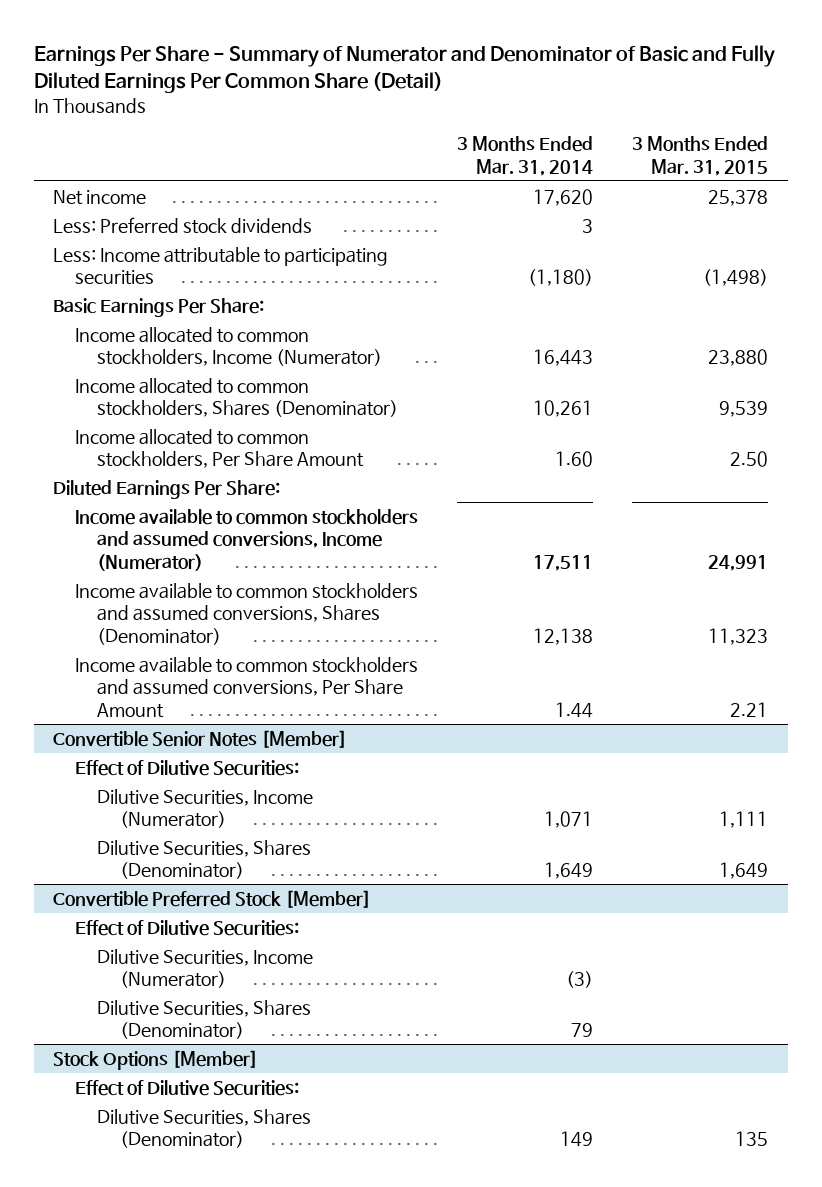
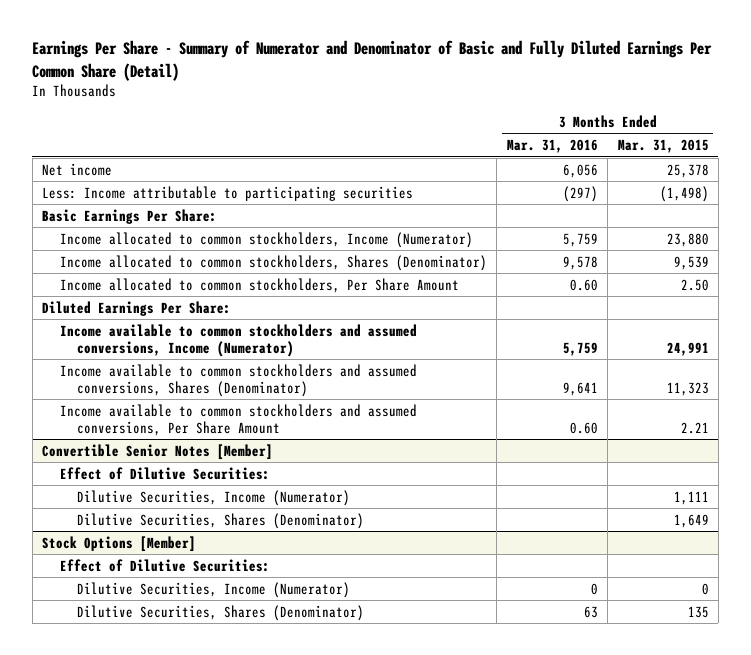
- | 3 Months Ended Mar. 31, 2014 | 3 Months Ended Mar. 31, 2015
+ | 3 Months Ended Mar. 31, 2016 | 3 Months Ended Mar. 31, 2015
- Less: Preferred stock dividends | 3 |
- Convertible Preferred Stock [Member]
- Effect of Dilutive Securities:
- Dilutive Securities, Income (Numerator) | (3) |
- Dilutive Securities, Shares (Denominator) | 79 |
@ Stock Options [Member]
+ Dilutive Securities, Income (Numerator) | 0 | 0

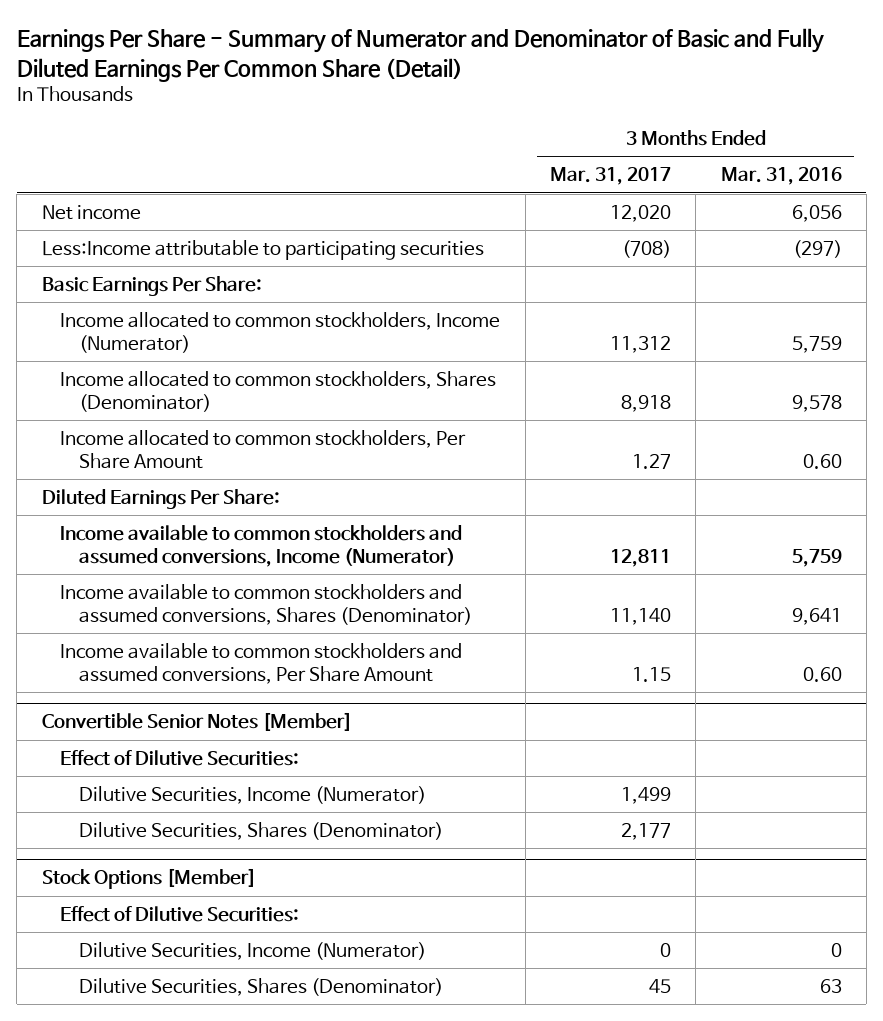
- | 3 Months Ended Mar. 31, 2016 | 3 Months Ended Mar. 31, 2015
+ | 3 Months Ended Mar. 31, 2017 | 3 Months Ended Mar. 31, 2016
- Less: Income attributable to participating securities | (297) | (1,498)
+ Less:Income attributable to participating securities | (708) | (297)

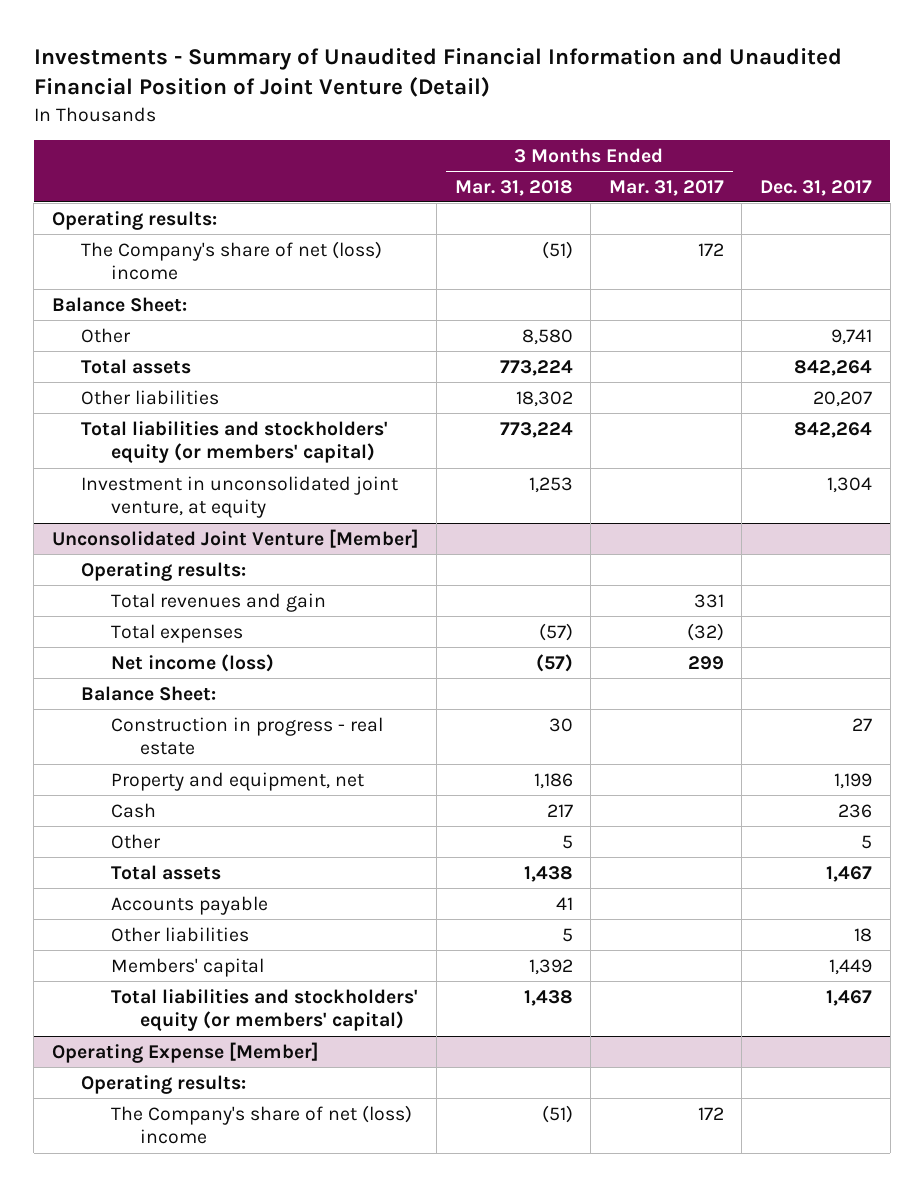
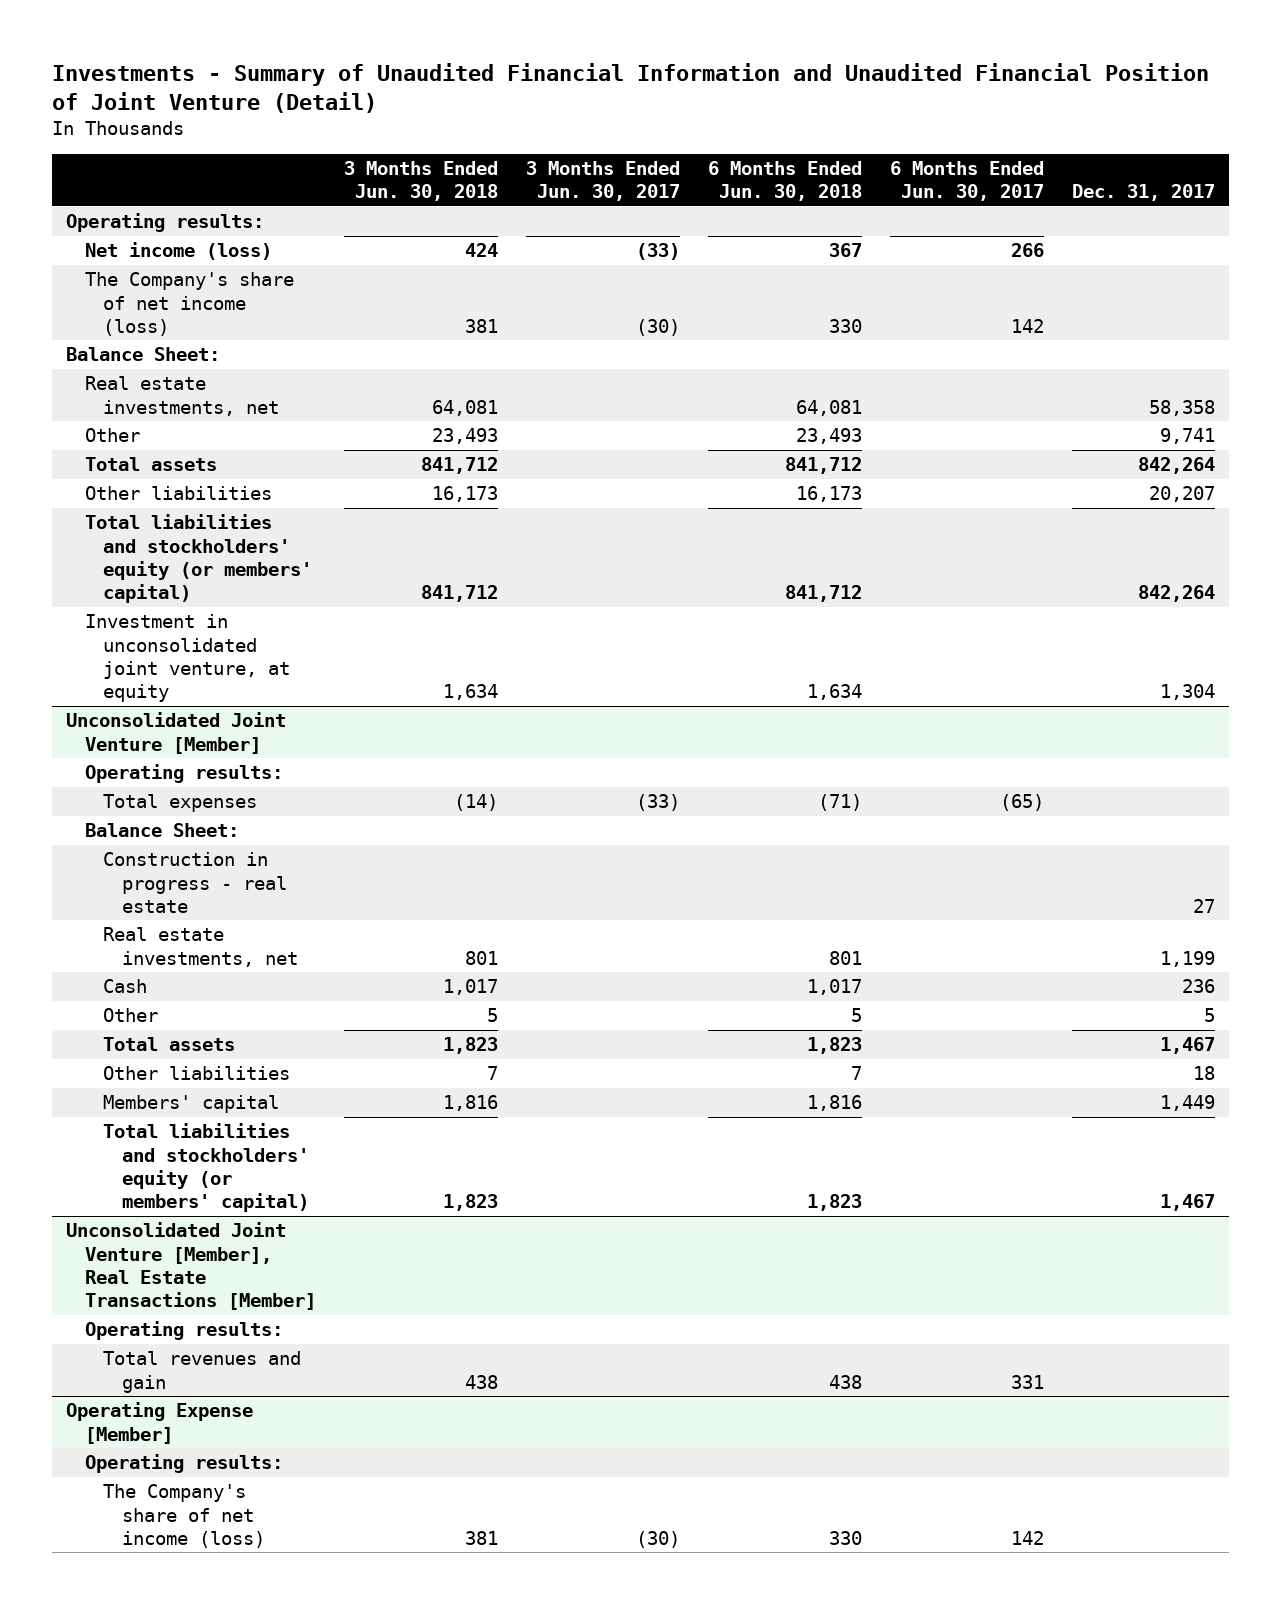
- | 3 Months Ended Mar. 31, 2018 | 3 Months Ended Mar. 31, 2017 | Dec. 31, 2017
+ | 3 Months Ended Jun. 30, 2018 | 3 Months Ended Jun. 30, 2017 | 6 Months Ended Jun. 30, 2018 | 6 Months Ended Jun. 30, 2017 | Dec. 31, 2017
- The Company's share of net (loss) income | (51) | 172 |
+ Net income (loss) | 424 | (33) | 367 | 266 |
+ The Company's share of net income (loss) | 381 | (30) | 330 | 142 |
+ Real estate investments, net | 64,081 | | 64,081 | | 58,358
@ Unconsolidated Joint Venture [Member]
- Total revenues and gain | | 331 |
- Net income (loss) | (57) | 299 |
- Property and equipment, net | 1,186 | | 1,199
+ Real estate investments, net | 801 | | 801 | | 1,199
- Accounts payable | 41 | |
+ Unconsolidated Joint Venture [Member], Real Estate Transactions [Member]
+ Operating results:
+ Total revenues and gain | 438 | | 438 | 331 |
@ Operating Expense [Member]
- The Company's share of net (loss) income | (51) | 172 |
+ The Company's share of net income (loss) | 381 | (30) | 330 | 142 |

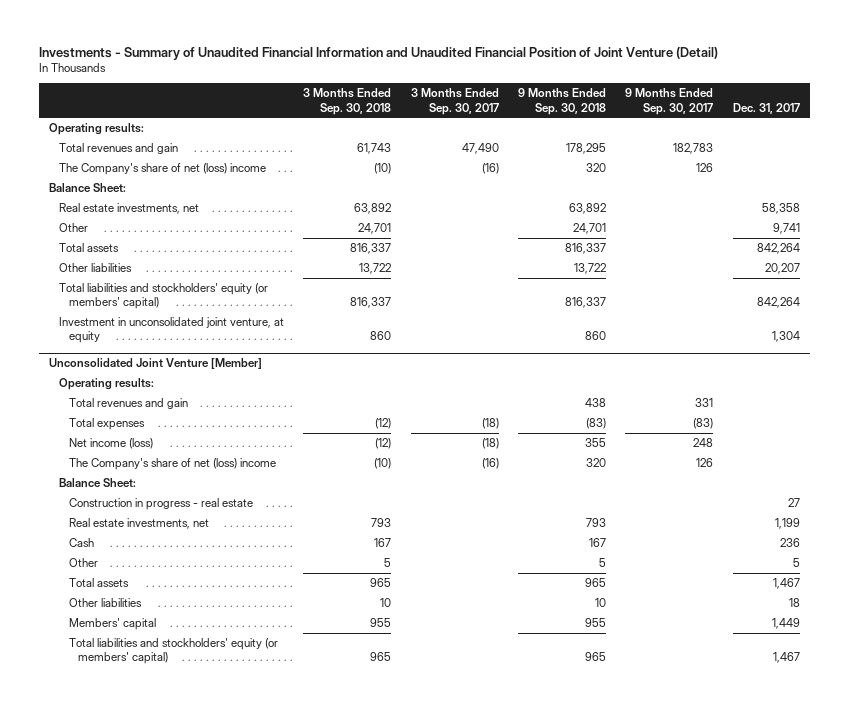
- | 3 Months Ended Jun. 30, 2018 | 3 Months Ended Jun. 30, 2017 | 6 Months Ended Jun. 30, 2018 | 6 Months Ended Jun. 30, 2017 | Dec. 31, 2017
+ | 3 Months Ended Sep. 30, 2018 | 3 Months Ended Sep. 30, 2017 | 9 Months Ended Sep. 30, 2018 | 9 Months Ended Sep. 30, 2017 | Dec. 31, 2017
- Net income (loss) | 424 | (33) | 367 | 266 |
- The Company's share of net income (loss) | 381 | (30) | 330 | 142 |
+ Total revenues and gain | 61,743 | 47,490 | 178,295 | 182,783 |
+ The Company's share of net (loss) income | (10) | (16) | 320 | 126 |
@ Unconsolidated Joint Venture [Member]
+ Total revenues and gain | | | 438 | 331 |
+ Net income (loss) | (12) | (18) | 355 | 248 |
+ The Company's share of net (loss) income | (10) | (16) | 320 | 126 |
- Unconsolidated Joint Venture [Member], Real Estate Transactions [Member]
- Operating results:
- Total revenues and gain | 438 | | 438 | 331 |
- Operating Expense [Member]
- Operating results:
- The Company's share of net income (loss) | 381 | (30) | 330 | 142 |

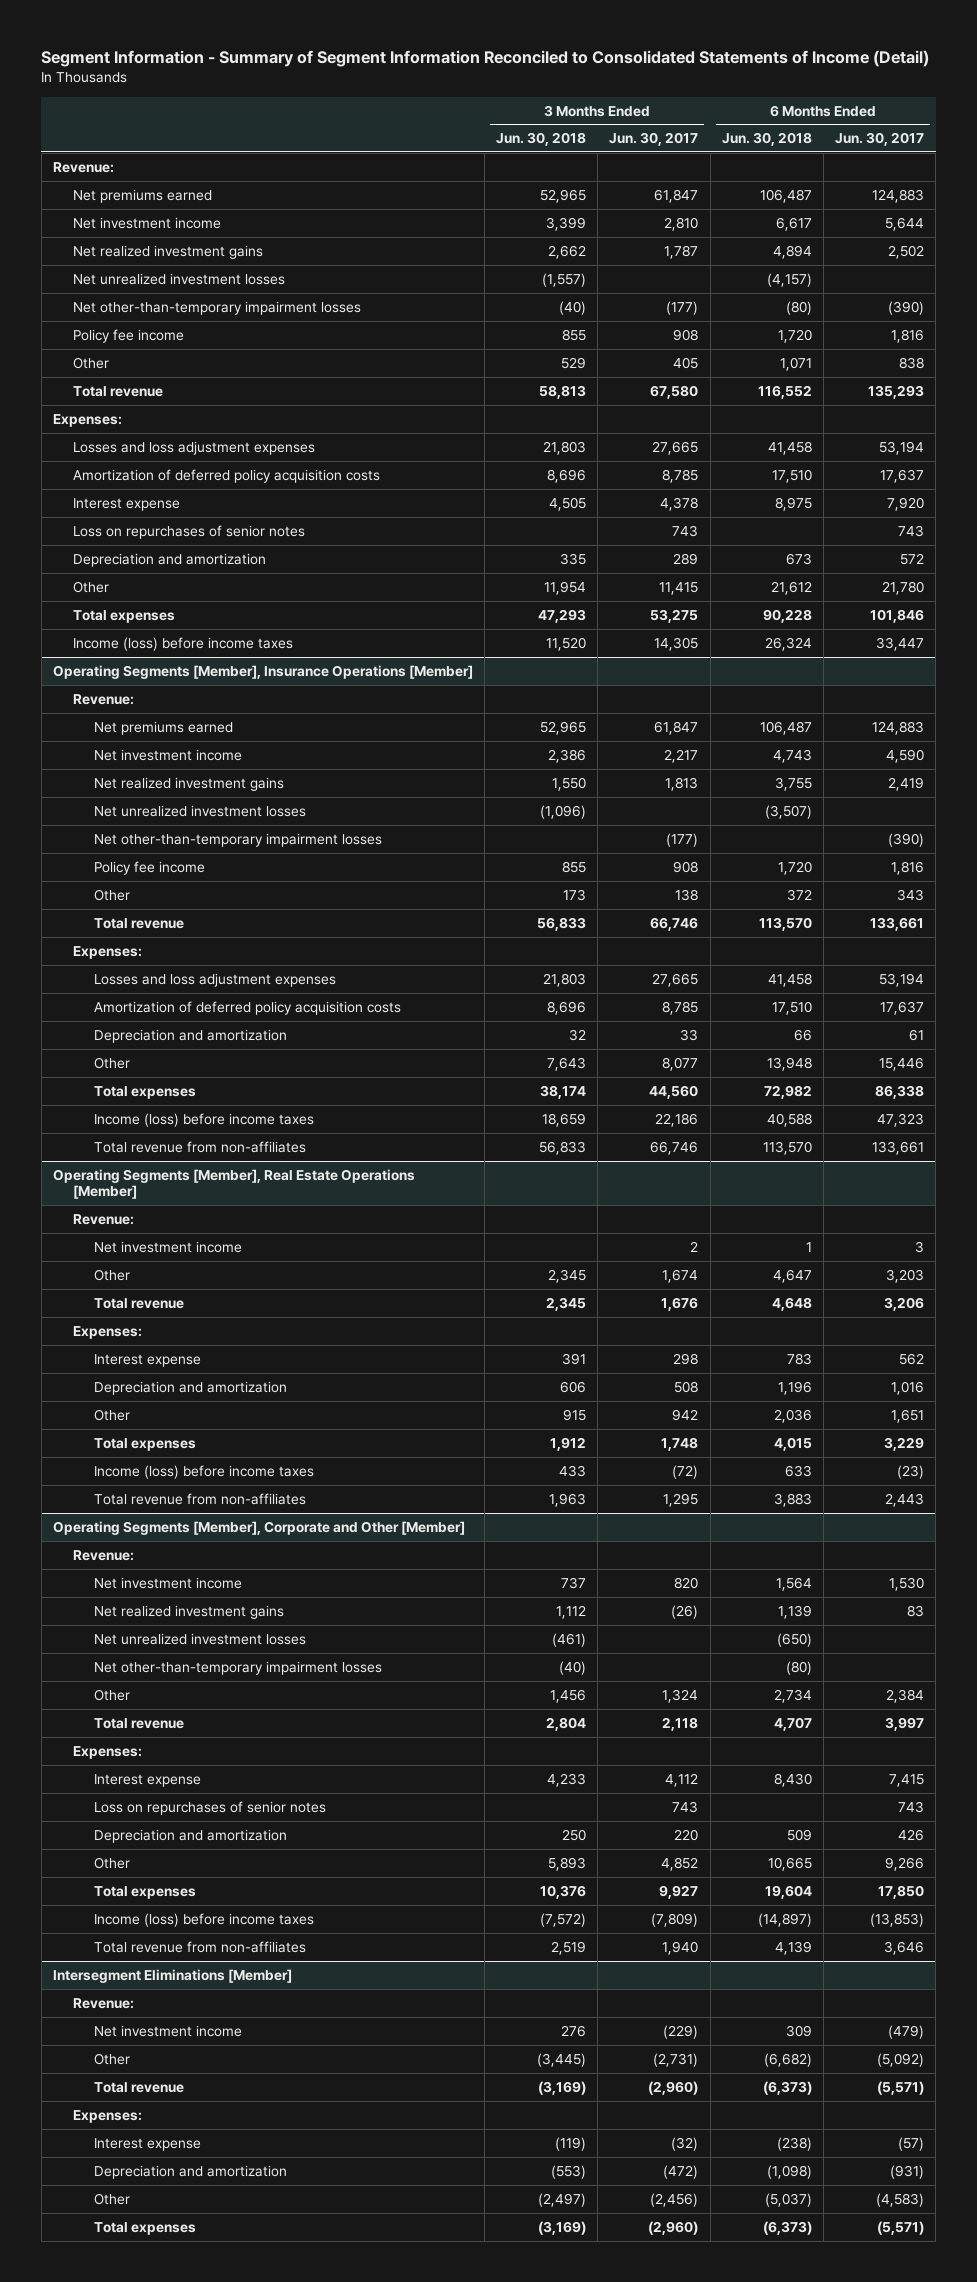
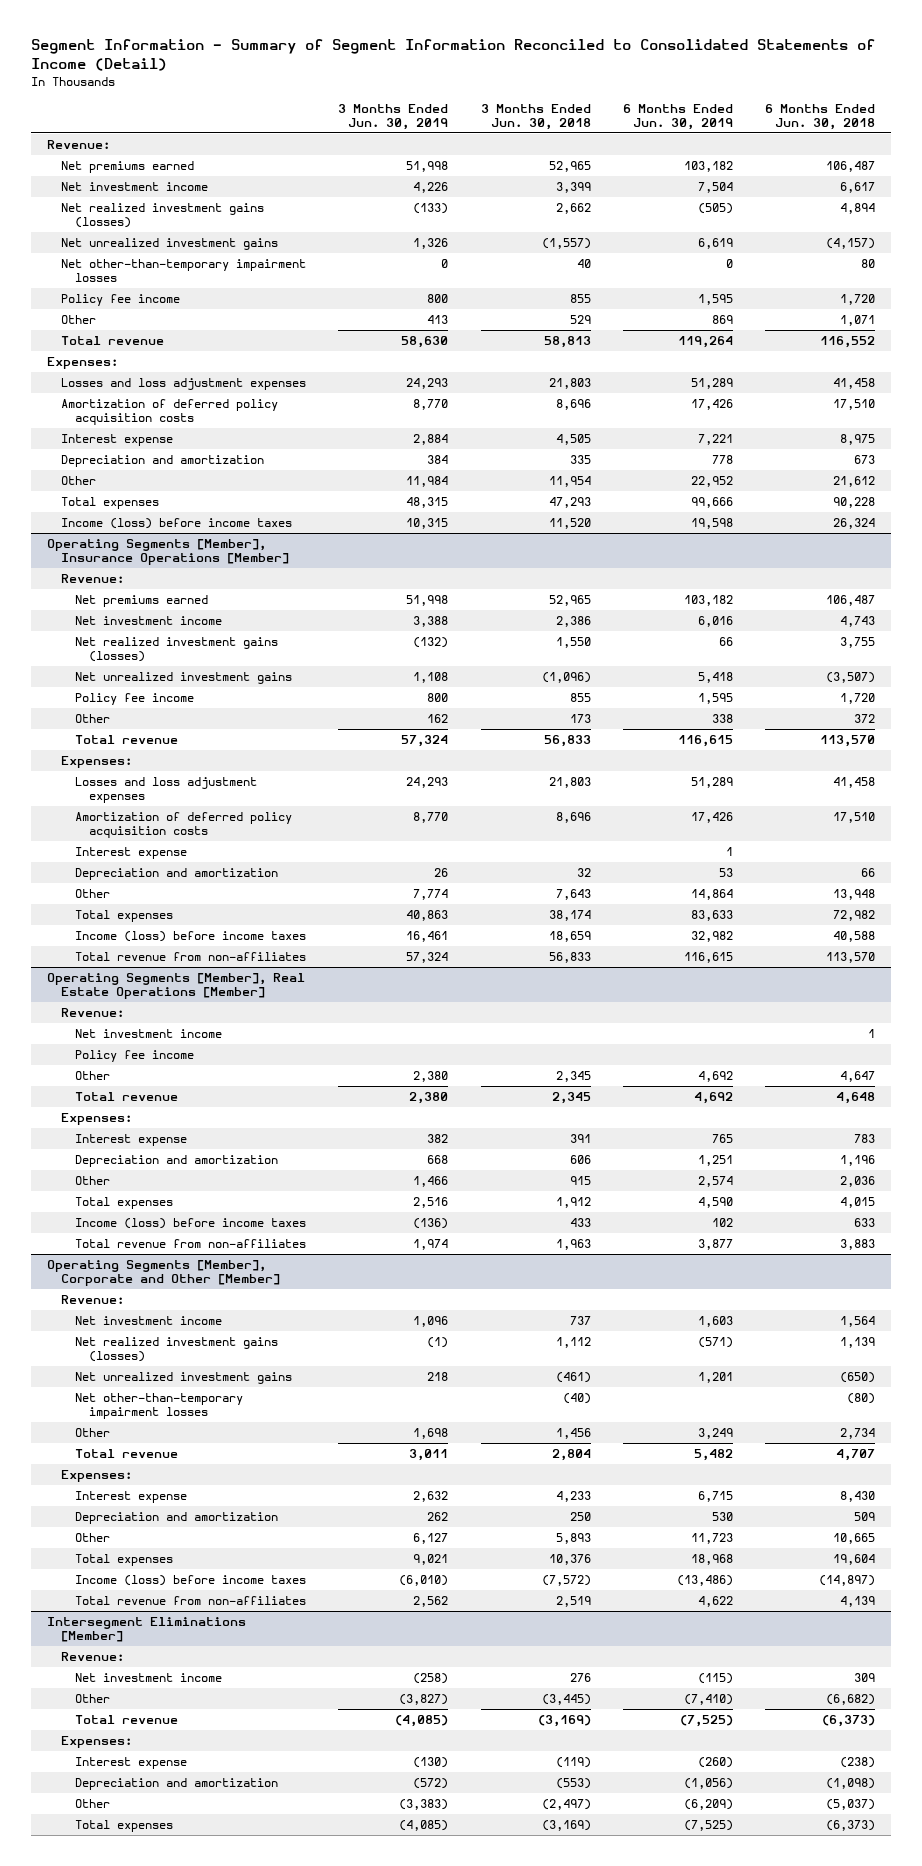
- | 3 Months Ended Jun. 30, 2018 | 3 Months Ended Jun. 30, 2017 | 6 Months Ended Jun. 30, 2018 | 6 Months Ended Jun. 30, 2017
+ | 3 Months Ended Jun. 30, 2019 | 3 Months Ended Jun. 30, 2018 | 6 Months Ended Jun. 30, 2019 | 6 Months Ended Jun. 30, 2018
- Net realized investment gains | 2,662 | 1,787 | 4,894 | 2,502
- Net unrealized investment losses | (1,557) | | (4,157) |
- Net other-than-temporary impairment losses | (40) | (177) | (80) | (390)
+ Net realized investment gains (losses) | (133) | 2,662 | (505) | 4,894
+ Net unrealized investment gains | 1,326 | (1,557) | 6,619 | (4,157)
+ Net other-than-temporary impairment losses | 0 | 40 | 0 | 80
- Loss on repurchases of senior notes | | 743 | | 743
@ Operating Segments [Member], Insurance Operations [Member]
- Net realized investment gains | 1,550 | 1,813 | 3,755 | 2,419
- Net unrealized investment losses | (1,096) | | (3,507) |
- Net other-than-temporary impairment losses | | (177) | | (390)
+ Net realized investment gains (losses) | (132) | 1,550 | 66 | 3,755
+ Net unrealized investment gains | 1,108 | (1,096) | 5,418 | (3,507)
+ Interest expense | | | 1 |
@ Operating Segments [Member], Real Estate Operations [Member]
+ Policy fee income
@ Operating Segments [Member], Corporate and Other [Member]
- Net realized investment gains | 1,112 | (26) | 1,139 | 83
- Net unrealized investment losses | (461) | | (650) |
+ Net realized investment gains (losses) | (1) | 1,112 | (571) | 1,139
+ Net unrealized investment gains | 218 | (461) | 1,201 | (650)
- Loss on repurchases of senior notes | | 743 | | 743

